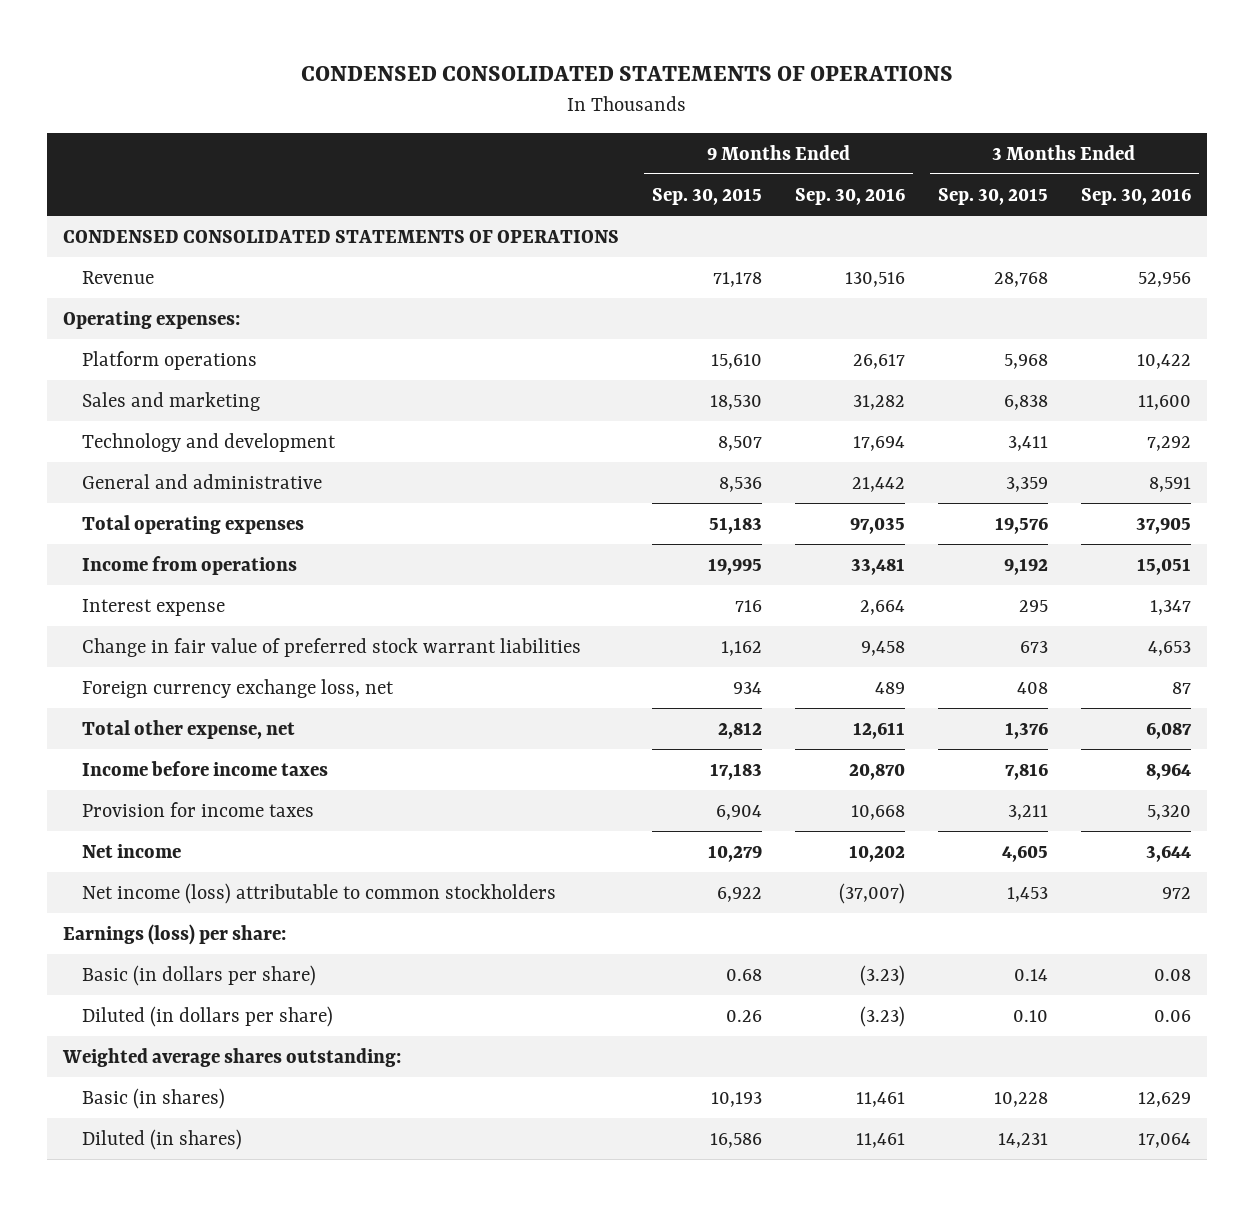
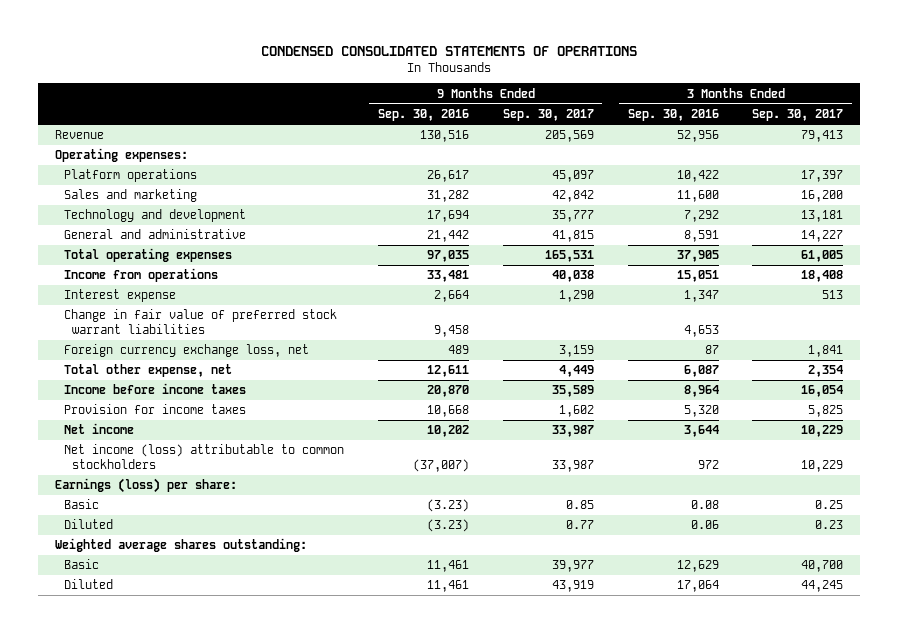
- | 9 Months Ended Sep. 30, 2015 | 9 Months Ended Sep. 30, 2016 | 3 Months Ended Sep. 30, 2015 | 3 Months Ended Sep. 30, 2016
+ | 9 Months Ended Sep. 30, 2016 | 9 Months Ended Sep. 30, 2017 | 3 Months Ended Sep. 30, 2016 | 3 Months Ended Sep. 30, 2017
- CONDENSED CONSOLIDATED STATEMENTS OF OPERATIONS
- Basic (in dollars per share) | 0.68 | (3.23) | 0.14 | 0.08
- Diluted (in dollars per share) | 0.26 | (3.23) | 0.10 | 0.06
+ Basic | (3.23) | 0.85 | 0.08 | 0.25
+ Diluted | (3.23) | 0.77 | 0.06 | 0.23
- Basic (in shares) | 10,193 | 11,461 | 10,228 | 12,629
- Diluted (in shares) | 16,586 | 11,461 | 14,231 | 17,064
+ Basic | 11,461 | 39,977 | 12,629 | 40,700
+ Diluted | 11,461 | 43,919 | 17,064 | 44,245

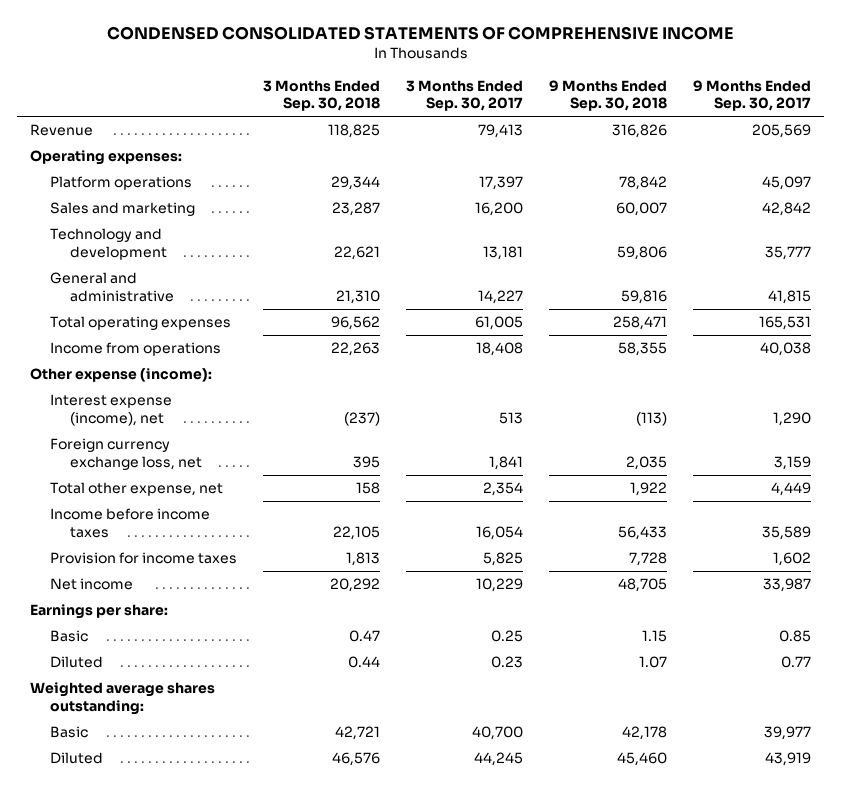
- CONDENSED CONSOLIDATED STATEMENTS OF OPERATIONS
+ CONDENSED CONSOLIDATED STATEMENTS OF COMPREHENSIVE INCOME
- | 9 Months Ended Sep. 30, 2016 | 9 Months Ended Sep. 30, 2017 | 3 Months Ended Sep. 30, 2016 | 3 Months Ended Sep. 30, 2017
+ | 3 Months Ended Sep. 30, 2018 | 3 Months Ended Sep. 30, 2017 | 9 Months Ended Sep. 30, 2018 | 9 Months Ended Sep. 30, 2017
- Interest expense | 2,664 | 1,290 | 1,347 | 513
- Change in fair value of preferred stock warrant liabilities | 9,458 | | 4,653 |
+ Other expense (income):
+ Interest expense (income), net | (237) | 513 | (113) | 1,290
- Net income (loss) attributable to common stockholders | (37,007) | 33,987 | 972 | 10,229
- Earnings (loss) per share:
+ Earnings per share:

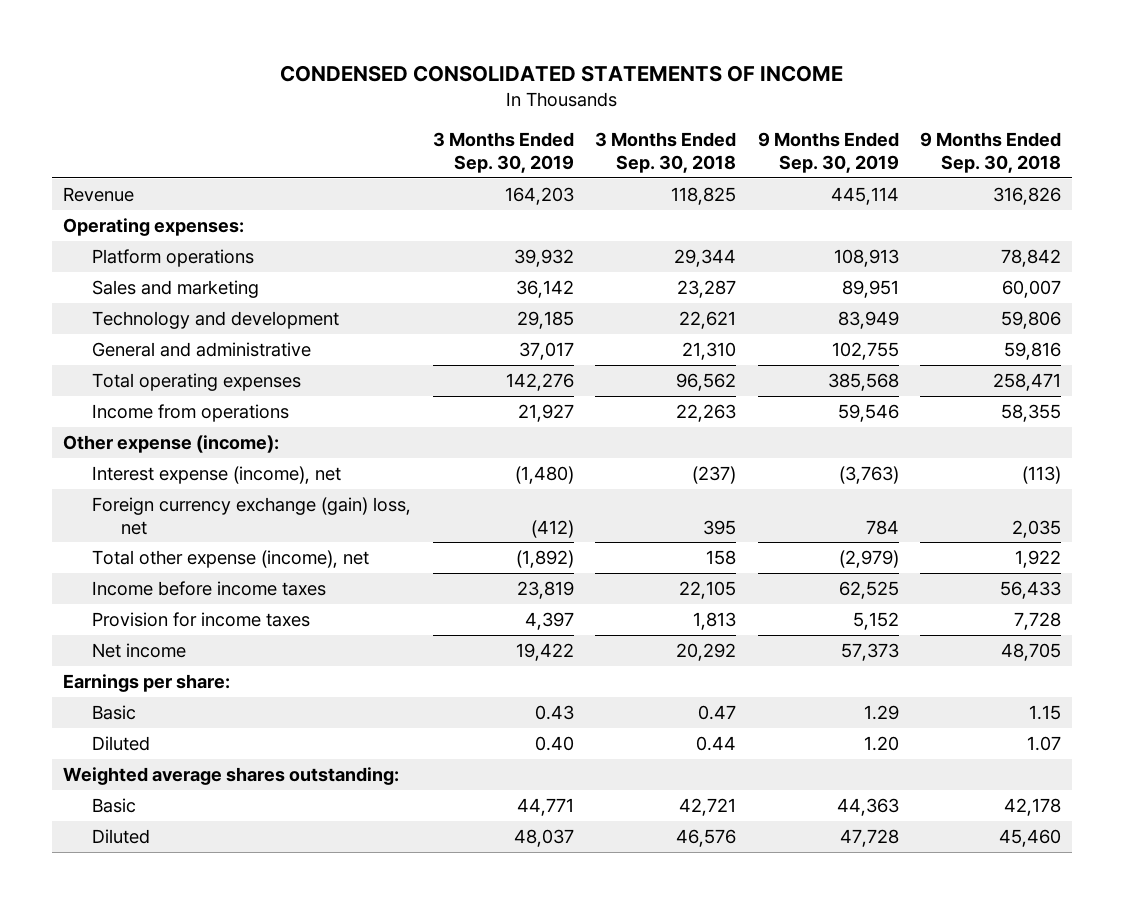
- CONDENSED CONSOLIDATED STATEMENTS OF COMPREHENSIVE INCOME
+ CONDENSED CONSOLIDATED STATEMENTS OF INCOME
- | 3 Months Ended Sep. 30, 2018 | 3 Months Ended Sep. 30, 2017 | 9 Months Ended Sep. 30, 2018 | 9 Months Ended Sep. 30, 2017
+ | 3 Months Ended Sep. 30, 2019 | 3 Months Ended Sep. 30, 2018 | 9 Months Ended Sep. 30, 2019 | 9 Months Ended Sep. 30, 2018
- Foreign currency exchange loss, net | 395 | 1,841 | 2,035 | 3,159
- Total other expense, net | 158 | 2,354 | 1,922 | 4,449
+ Foreign currency exchange (gain) loss, net | (412) | 395 | 784 | 2,035
+ Total other expense (income), net | (1,892) | 158 | (2,979) | 1,922

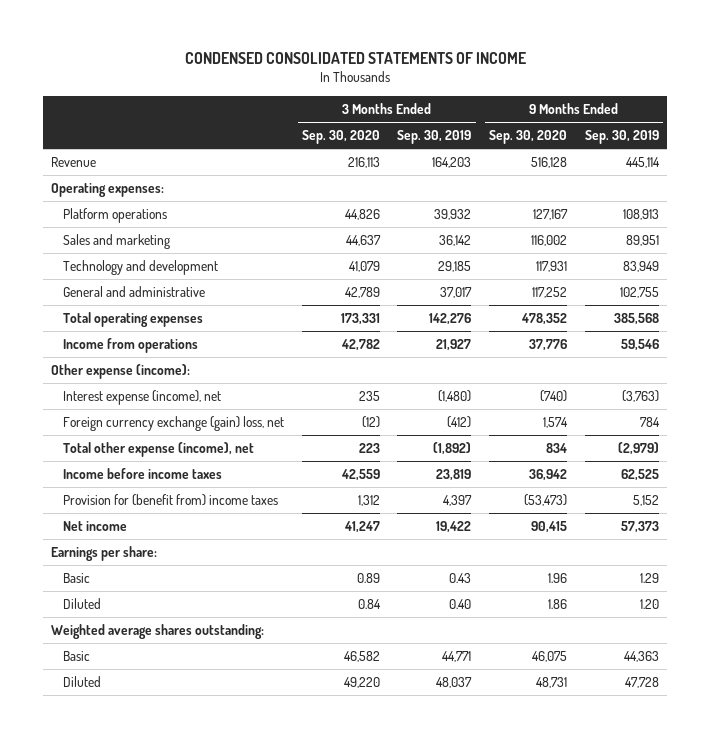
- | 3 Months Ended Sep. 30, 2019 | 3 Months Ended Sep. 30, 2018 | 9 Months Ended Sep. 30, 2019 | 9 Months Ended Sep. 30, 2018
+ | 3 Months Ended Sep. 30, 2020 | 3 Months Ended Sep. 30, 2019 | 9 Months Ended Sep. 30, 2020 | 9 Months Ended Sep. 30, 2019
- Provision for income taxes | 4,397 | 1,813 | 5,152 | 7,728
+ Provision for (benefit from) income taxes | 1,312 | 4,397 | (53,473) | 5,152

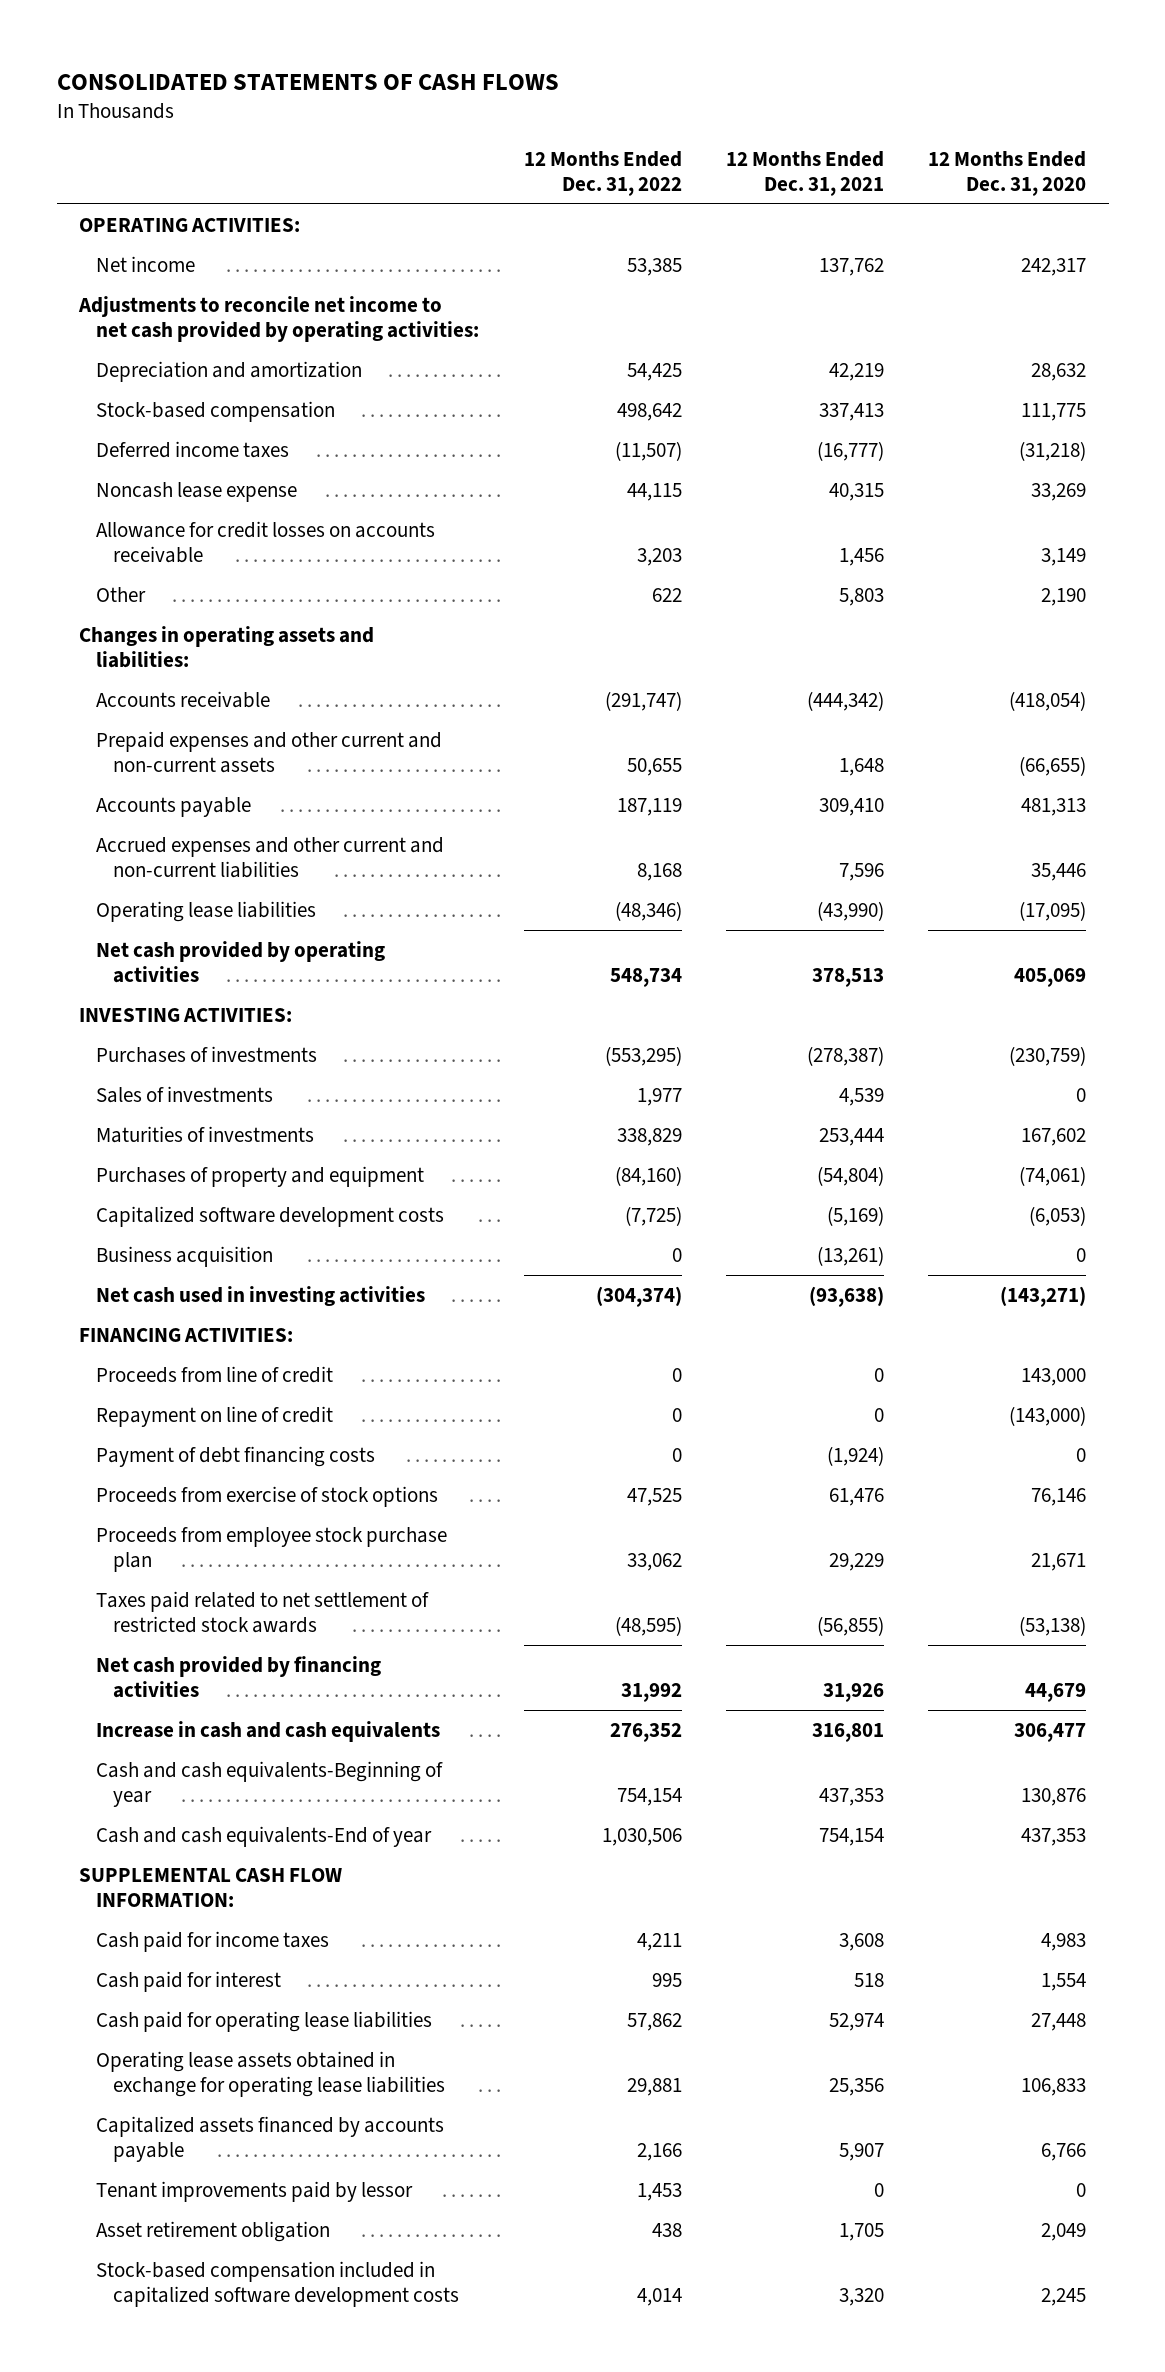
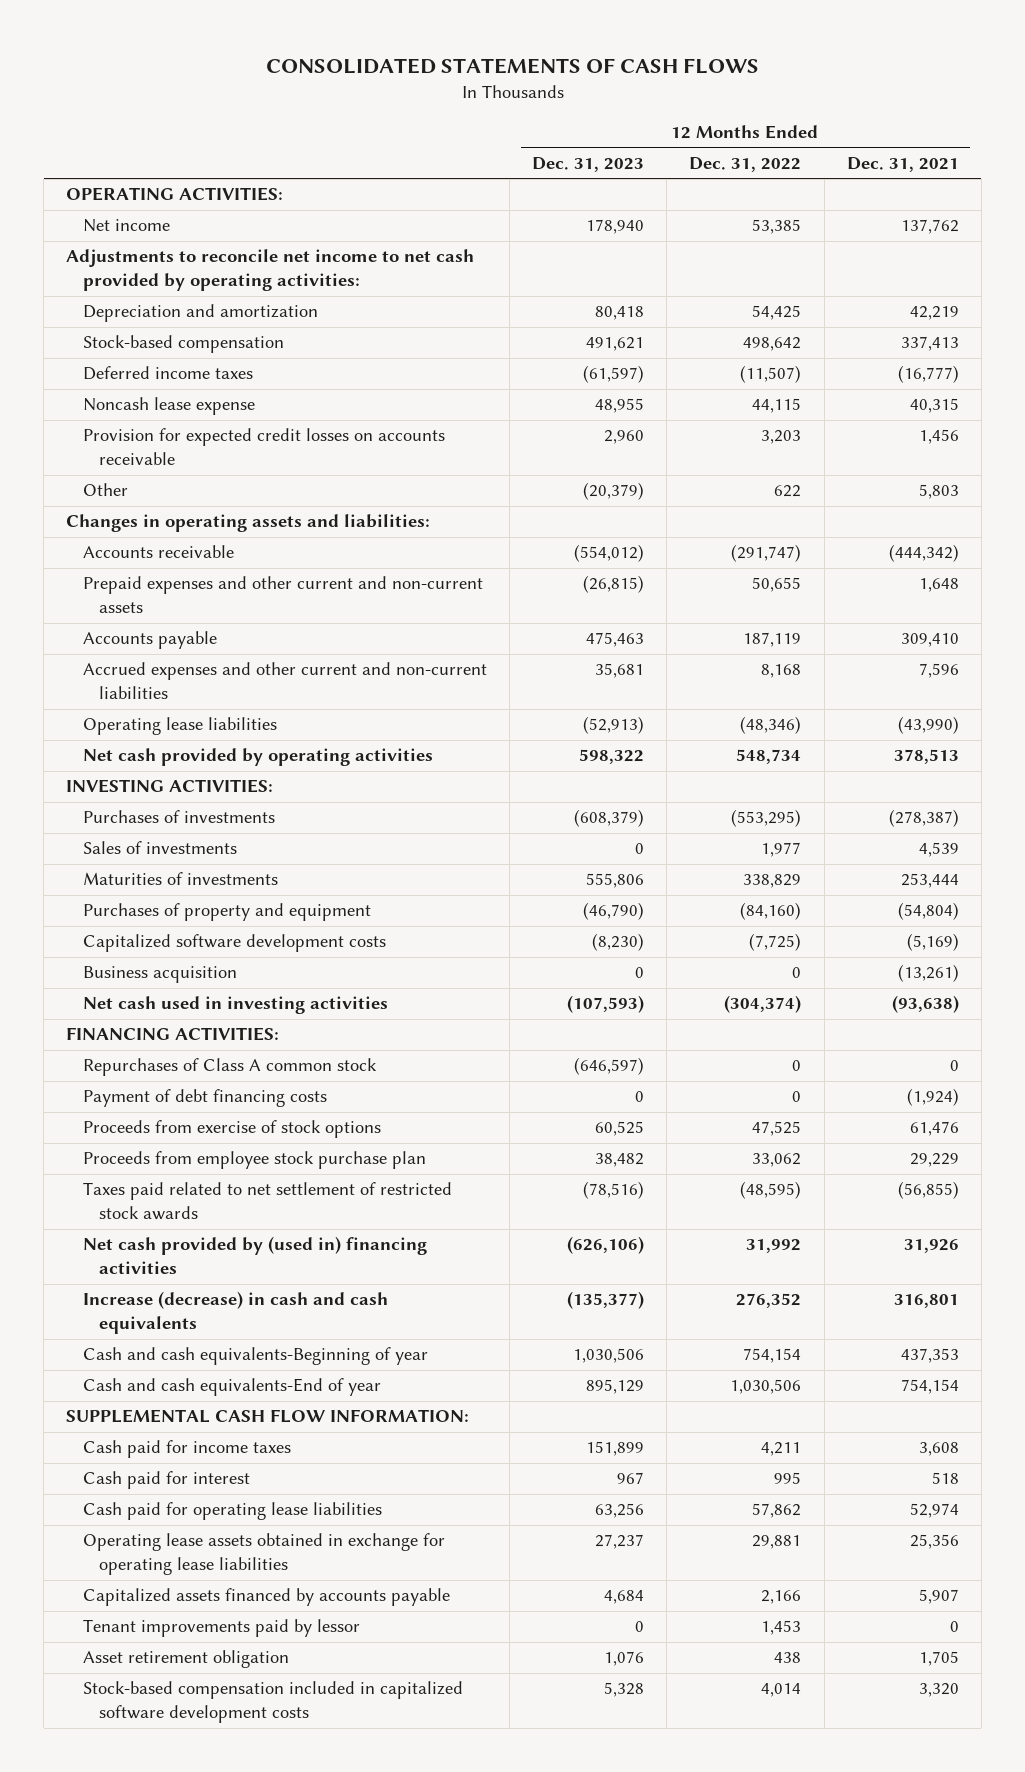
- | 12 Months Ended Dec. 31, 2022 | 12 Months Ended Dec. 31, 2021 | 12 Months Ended Dec. 31, 2020
+ | 12 Months Ended Dec. 31, 2023 | 12 Months Ended Dec. 31, 2022 | 12 Months Ended Dec. 31, 2021
- Allowance for credit losses on accounts receivable | 3,203 | 1,456 | 3,149
+ Provision for expected credit losses on accounts receivable | 2,960 | 3,203 | 1,456
- Proceeds from line of credit | 0 | 0 | 143,000
- Repayment on line of credit | 0 | 0 | (143,000)
+ Repurchases of Class A common stock | (646,597) | 0 | 0
- Net cash provided by financing activities | 31,992 | 31,926 | 44,679
- Increase in cash and cash equivalents | 276,352 | 316,801 | 306,477
+ Net cash provided by (used in) financing activities | (626,106) | 31,992 | 31,926
+ Increase (decrease) in cash and cash equivalents | (135,377) | 276,352 | 316,801

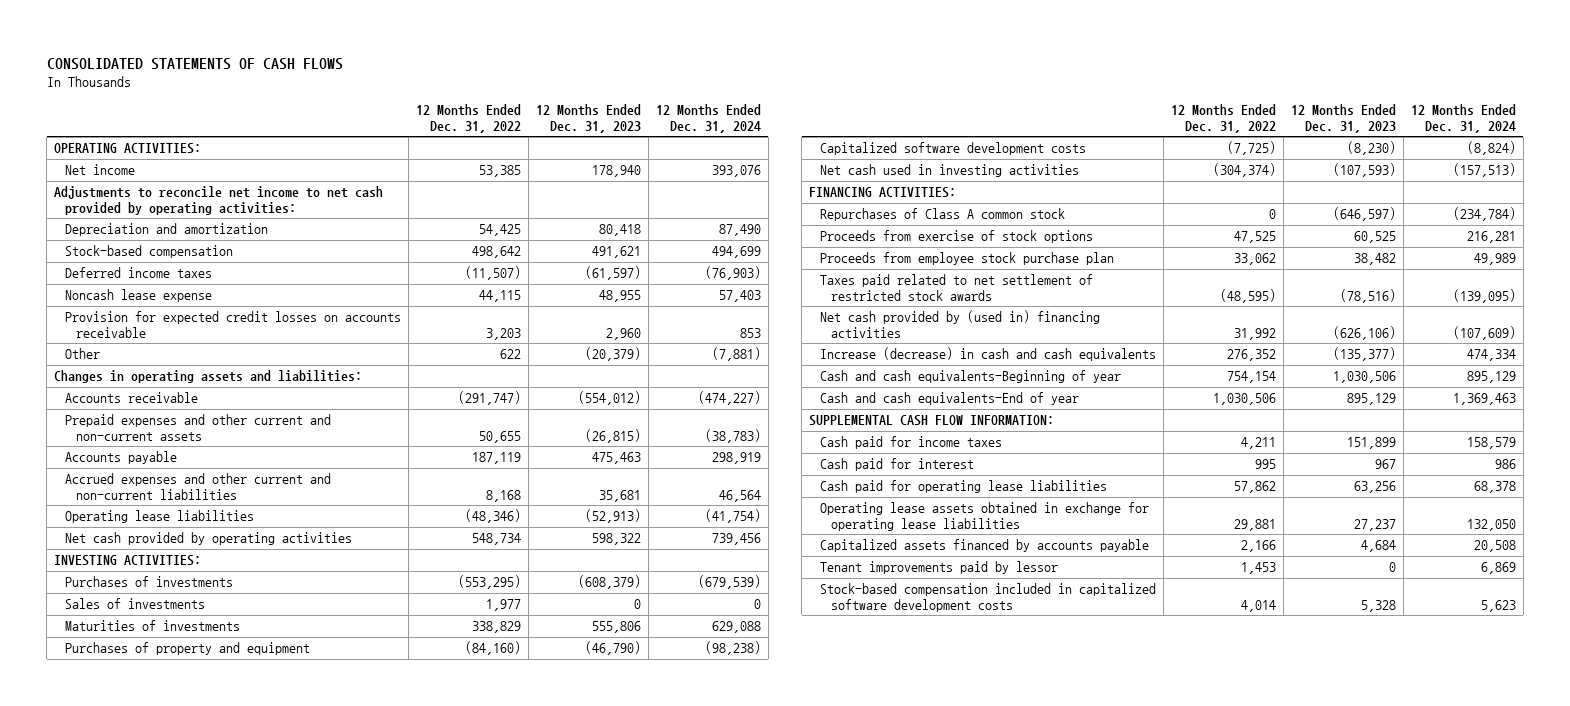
- | 12 Months Ended Dec. 31, 2023 | 12 Months Ended Dec. 31, 2022 | 12 Months Ended Dec. 31, 2021
+ | 12 Months Ended Dec. 31, 2022 | 12 Months Ended Dec. 31, 2023 | 12 Months Ended Dec. 31, 2024
- Business acquisition | 0 | 0 | (13,261)
- Payment of debt financing costs | 0 | 0 | (1,924)
- Asset retirement obligation | 1,076 | 438 | 1,705

